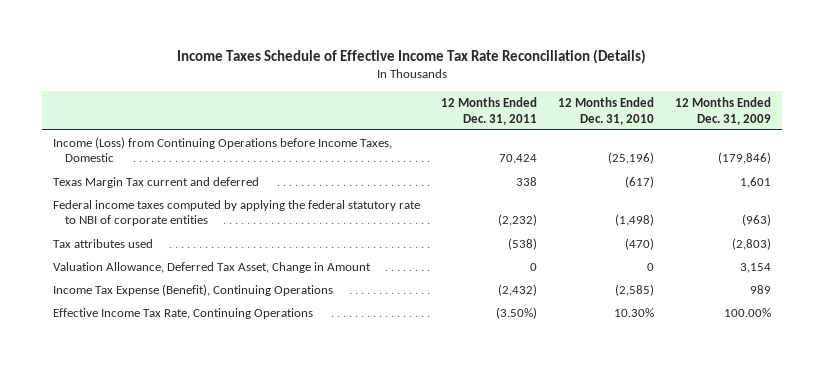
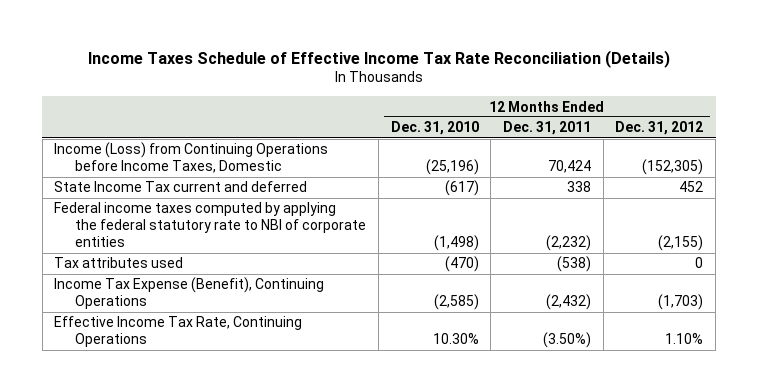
- | 12 Months Ended Dec. 31, 2011 | 12 Months Ended Dec. 31, 2010 | 12 Months Ended Dec. 31, 2009
+ | 12 Months Ended Dec. 31, 2010 | 12 Months Ended Dec. 31, 2011 | 12 Months Ended Dec. 31, 2012
- Texas Margin Tax current and deferred | 338 | (617) | 1,601
+ State Income Tax current and deferred | (617) | 338 | 452
- Valuation Allowance, Deferred Tax Asset, Change in Amount | 0 | 0 | 3,154

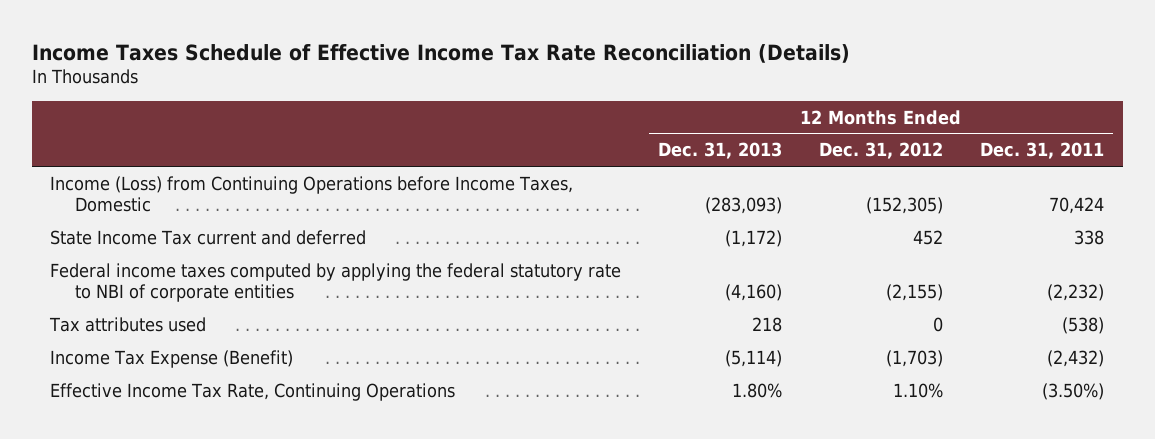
- | 12 Months Ended Dec. 31, 2010 | 12 Months Ended Dec. 31, 2011 | 12 Months Ended Dec. 31, 2012
+ | 12 Months Ended Dec. 31, 2013 | 12 Months Ended Dec. 31, 2012 | 12 Months Ended Dec. 31, 2011
- Income Tax Expense (Benefit), Continuing Operations | (2,585) | (2,432) | (1,703)
+ Income Tax Expense (Benefit) | (5,114) | (1,703) | (2,432)

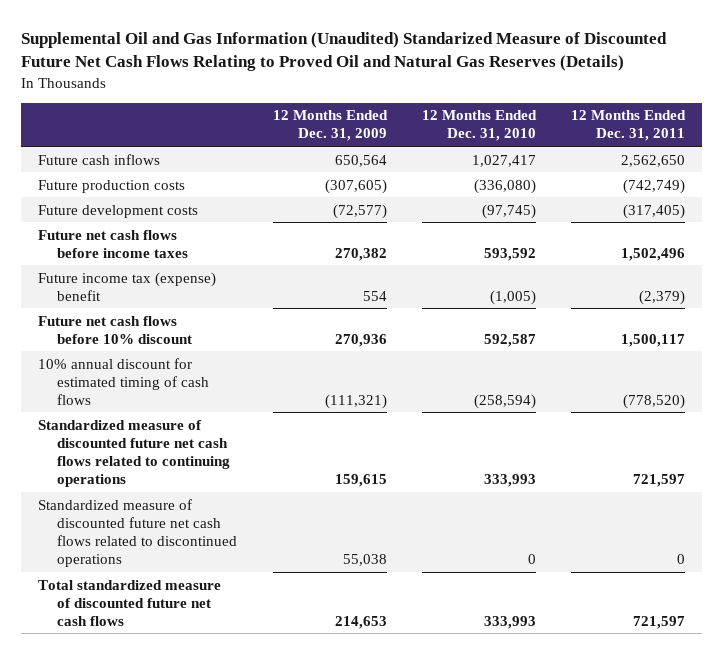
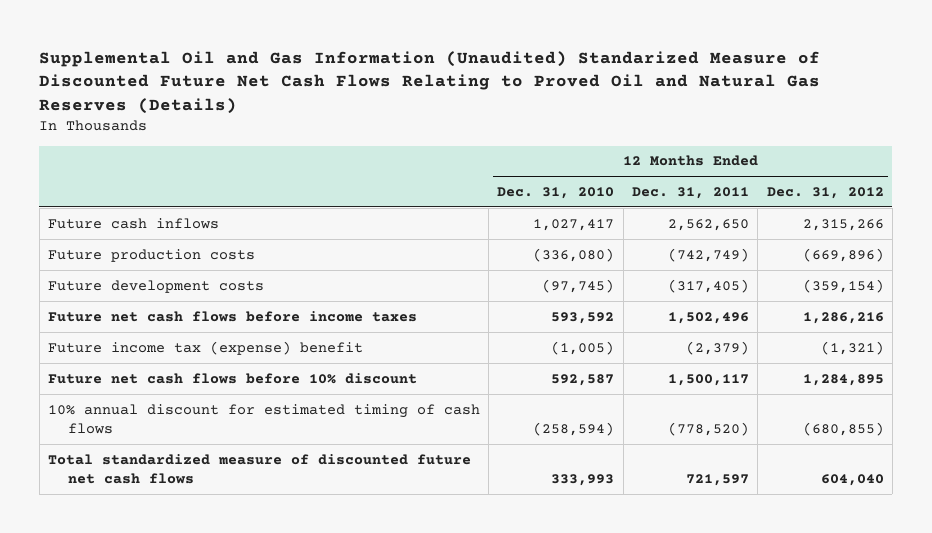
- | 12 Months Ended Dec. 31, 2009 | 12 Months Ended Dec. 31, 2010 | 12 Months Ended Dec. 31, 2011
+ | 12 Months Ended Dec. 31, 2010 | 12 Months Ended Dec. 31, 2011 | 12 Months Ended Dec. 31, 2012
- Standardized measure of discounted future net cash flows related to continuing operations | 159,615 | 333,993 | 721,597
- Standardized measure of discounted future net cash flows related to discontinued operations | 55,038 | 0 | 0

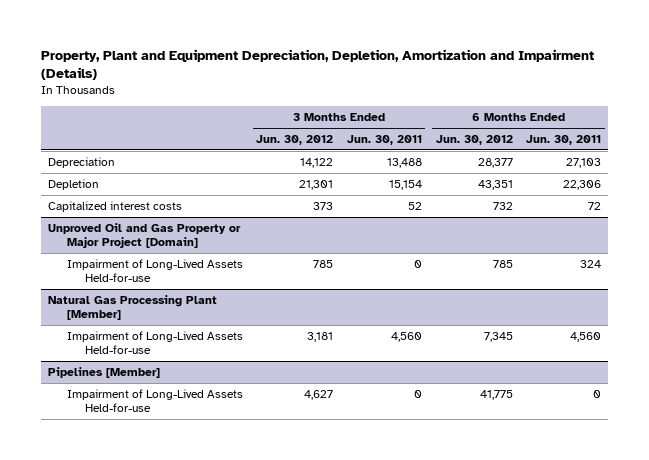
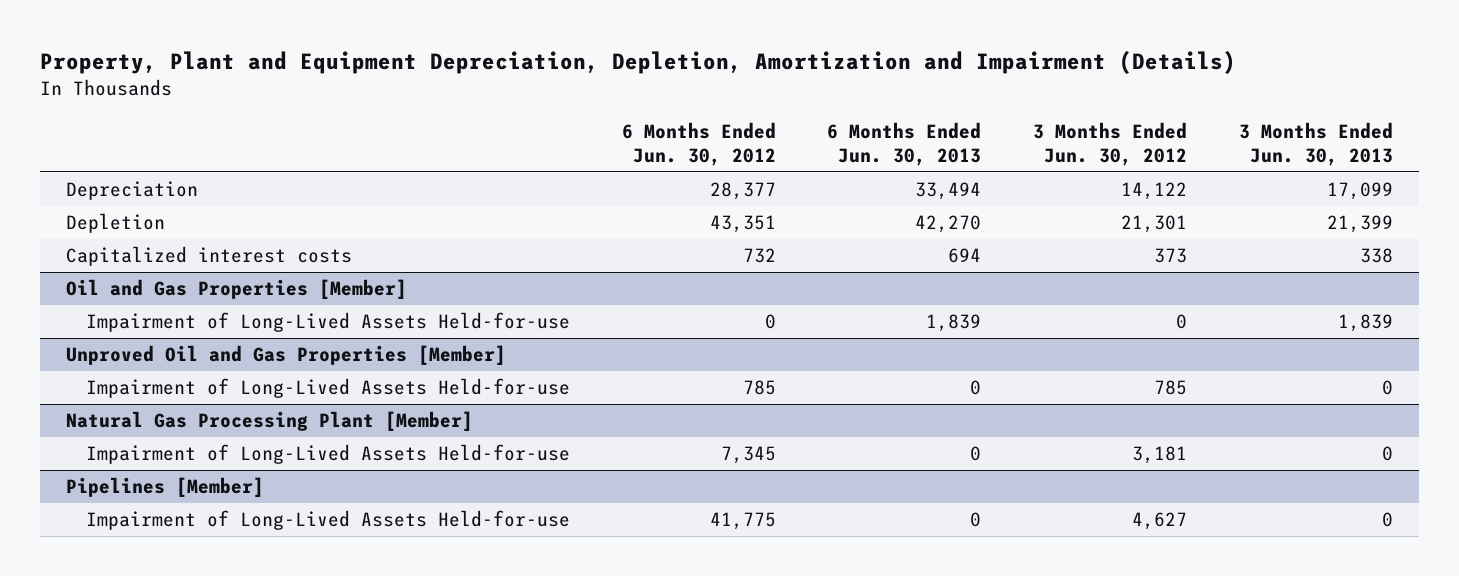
- | 3 Months Ended Jun. 30, 2012 | 3 Months Ended Jun. 30, 2011 | 6 Months Ended Jun. 30, 2012 | 6 Months Ended Jun. 30, 2011
+ | 6 Months Ended Jun. 30, 2012 | 6 Months Ended Jun. 30, 2013 | 3 Months Ended Jun. 30, 2012 | 3 Months Ended Jun. 30, 2013
- Unproved Oil and Gas Property or Major Project [Domain]
+ Oil and Gas Properties [Member]
+ Impairment of Long-Lived Assets Held-for-use | 0 | 1,839 | 0 | 1,839
+ Unproved Oil and Gas Properties [Member]

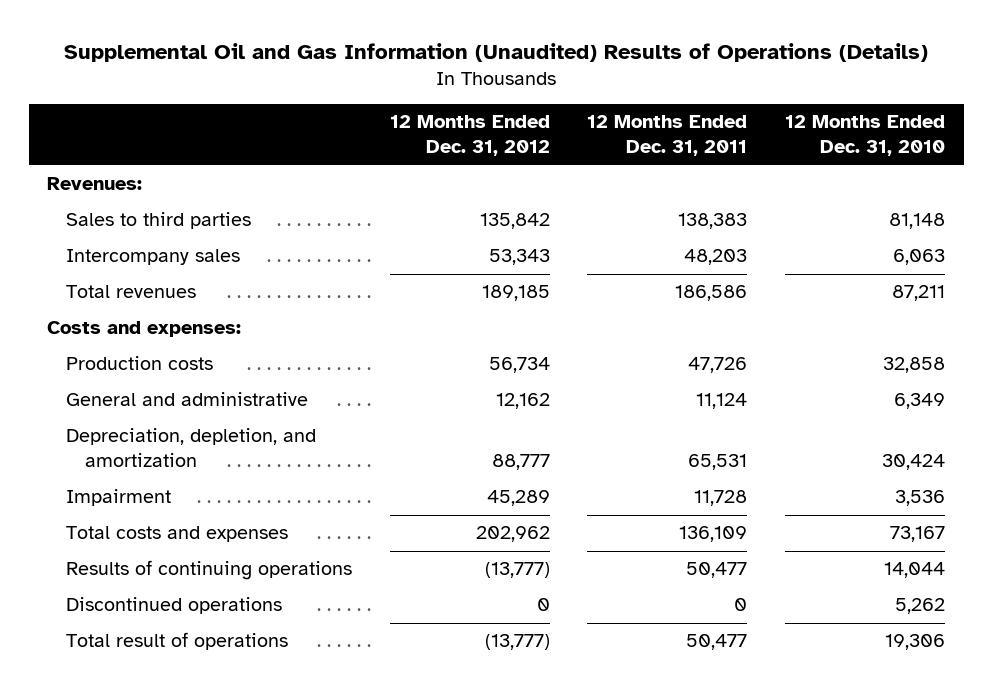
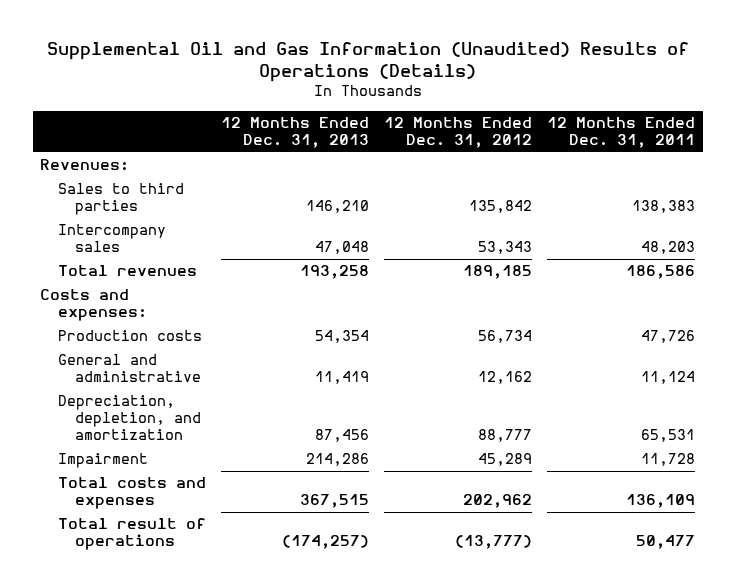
- | 12 Months Ended Dec. 31, 2012 | 12 Months Ended Dec. 31, 2011 | 12 Months Ended Dec. 31, 2010
+ | 12 Months Ended Dec. 31, 2013 | 12 Months Ended Dec. 31, 2012 | 12 Months Ended Dec. 31, 2011
- Results of continuing operations | (13,777) | 50,477 | 14,044
- Discontinued operations | 0 | 0 | 5,262

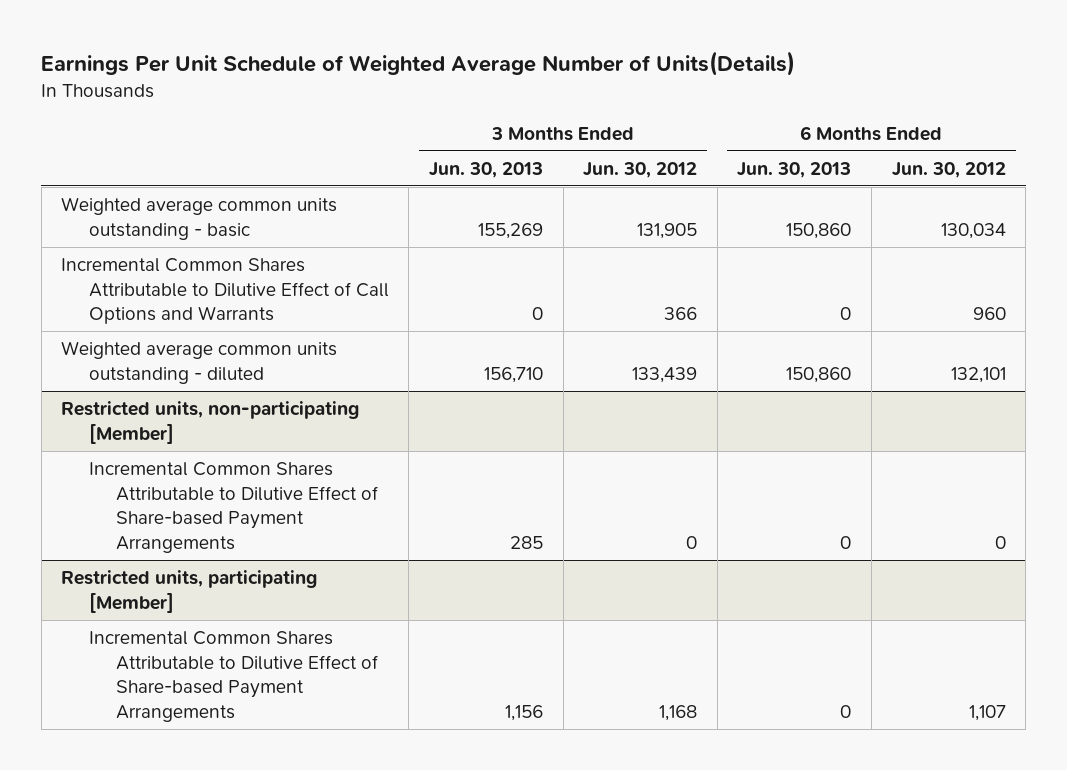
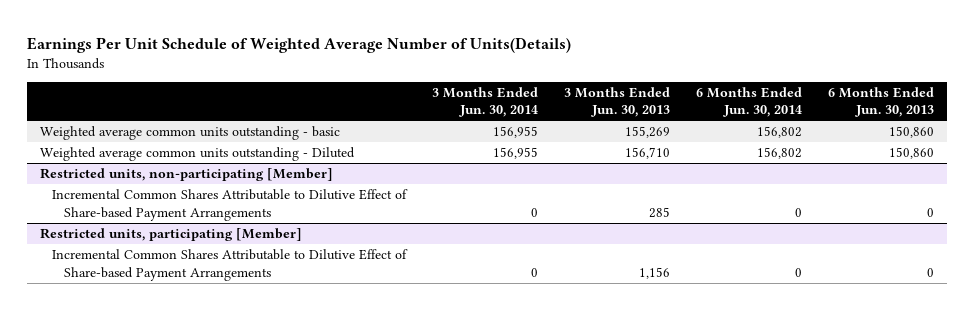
- | 3 Months Ended Jun. 30, 2013 | 3 Months Ended Jun. 30, 2012 | 6 Months Ended Jun. 30, 2013 | 6 Months Ended Jun. 30, 2012
+ | 3 Months Ended Jun. 30, 2014 | 3 Months Ended Jun. 30, 2013 | 6 Months Ended Jun. 30, 2014 | 6 Months Ended Jun. 30, 2013
- Incremental Common Shares Attributable to Dilutive Effect of Call Options and Warrants | 0 | 366 | 0 | 960
- Weighted average common units outstanding - diluted | 156,710 | 133,439 | 150,860 | 132,101
+ Weighted average common units outstanding - Diluted | 156,955 | 156,710 | 156,802 | 150,860

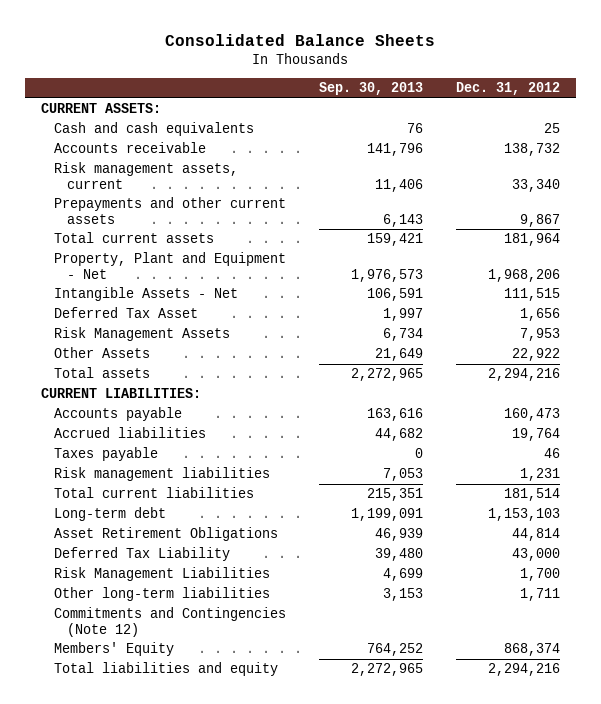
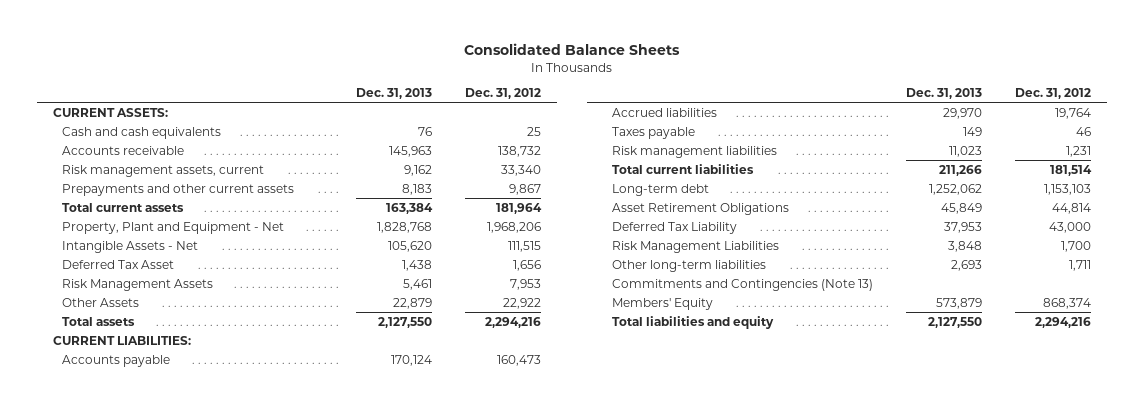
- | Sep. 30, 2013 | Dec. 31, 2012
+ | Dec. 31, 2013 | Dec. 31, 2012
- Commitments and Contingencies (Note 12)
+ Commitments and Contingencies (Note 13)

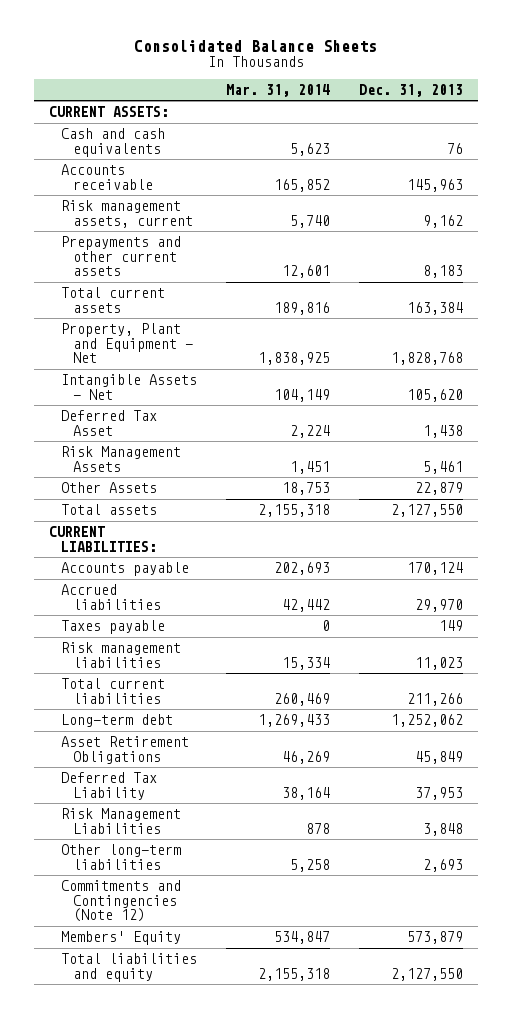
- | Dec. 31, 2013 | Dec. 31, 2012
+ | Mar. 31, 2014 | Dec. 31, 2013
- Commitments and Contingencies (Note 13)
+ Commitments and Contingencies (Note 12)

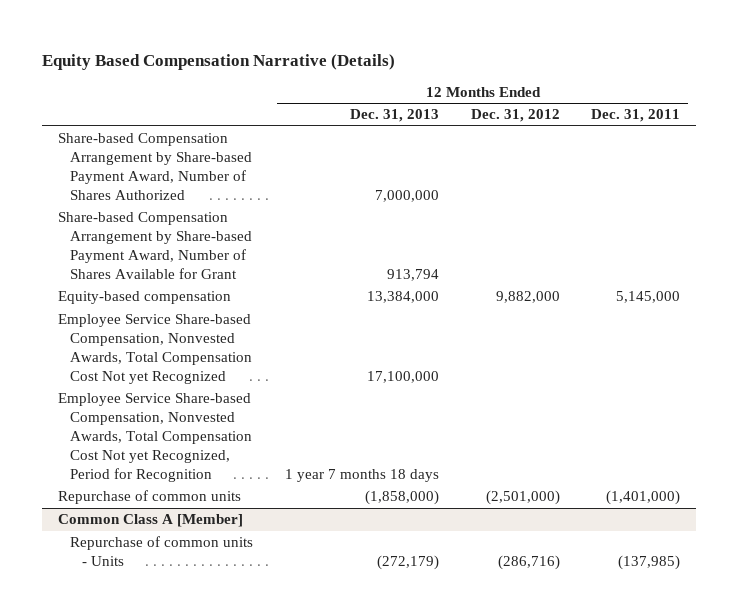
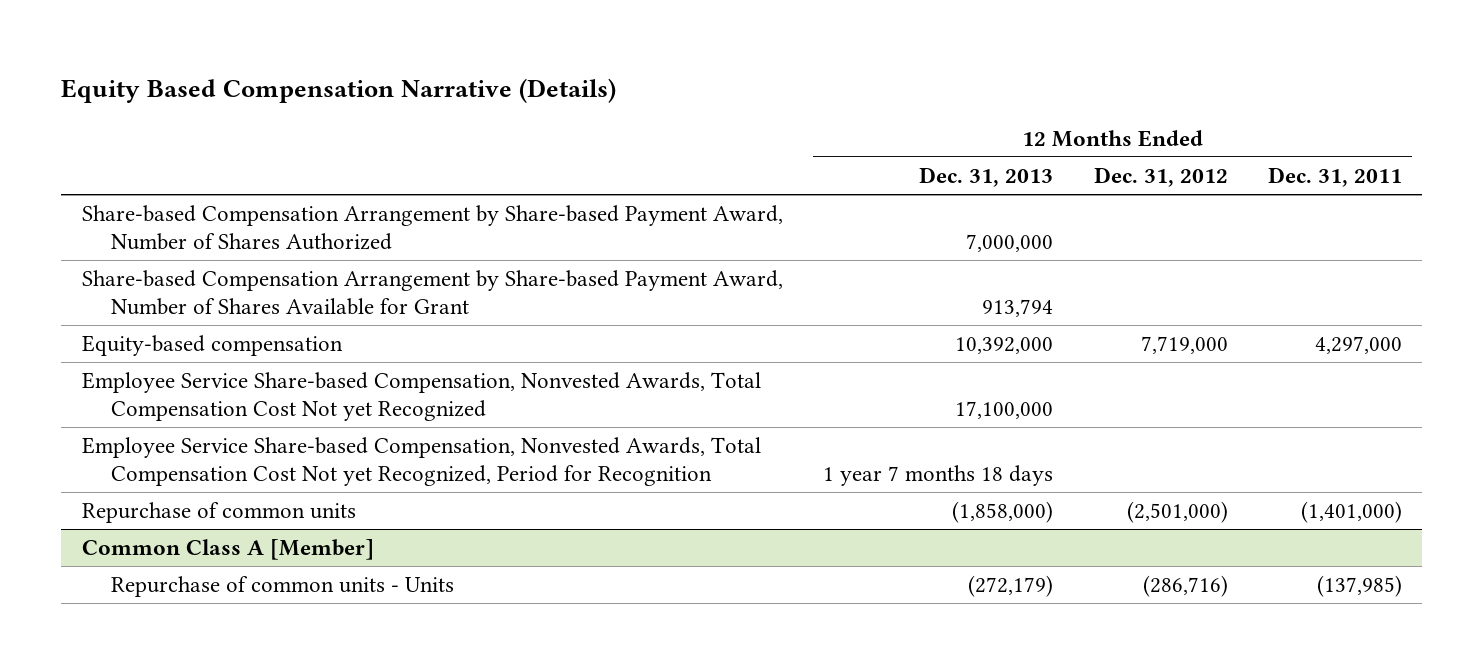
- Equity-based compensation | 13,384,000 | 9,882,000 | 5,145,000
+ Equity-based compensation | 10,392,000 | 7,719,000 | 4,297,000

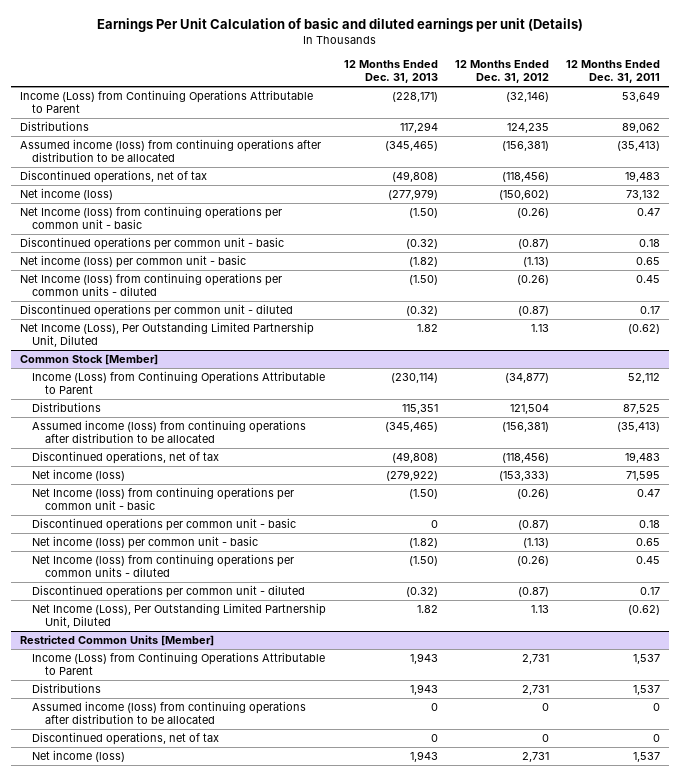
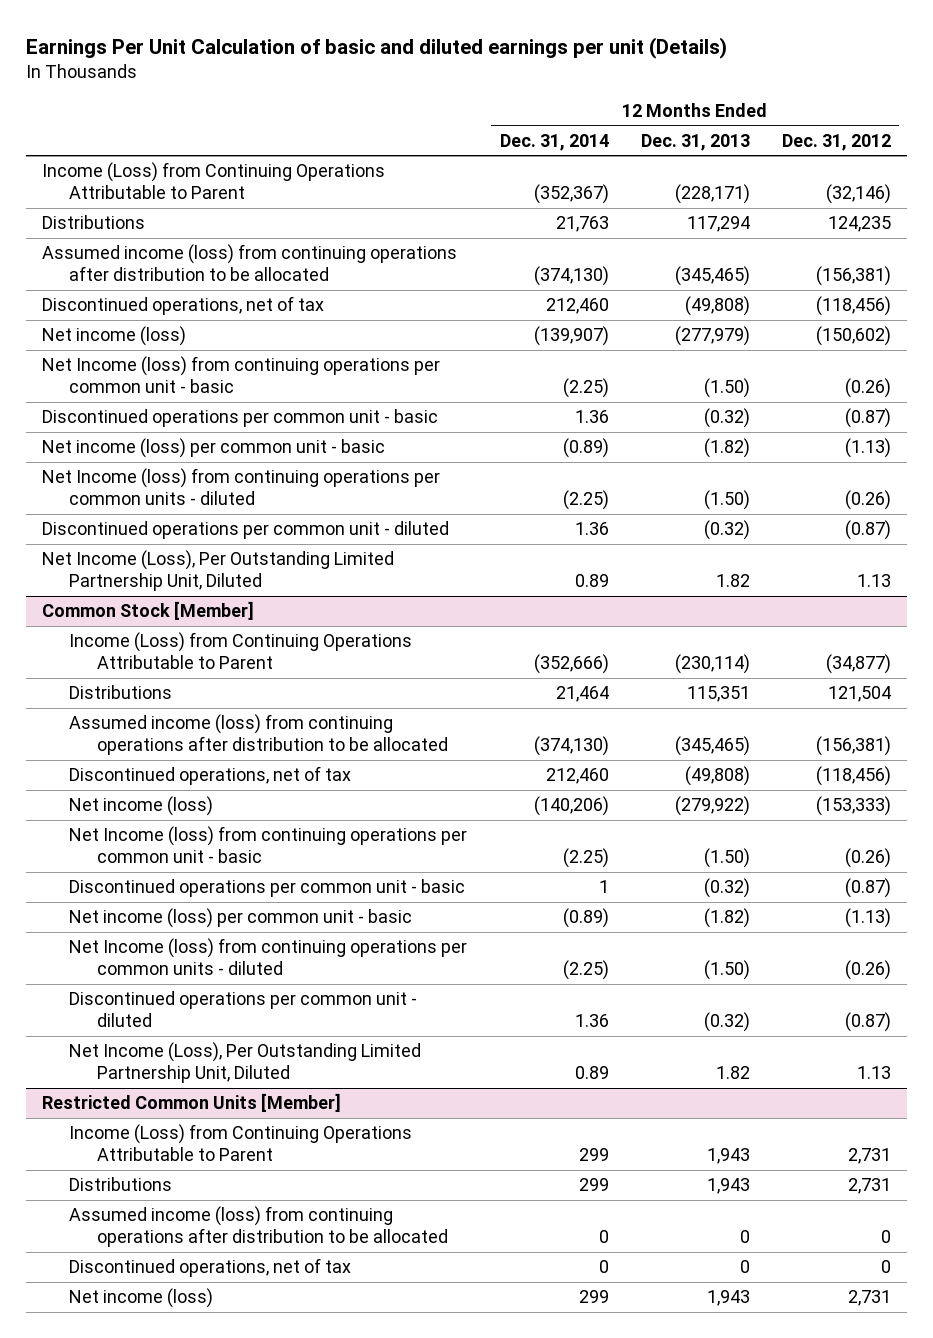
- | 12 Months Ended Dec. 31, 2013 | 12 Months Ended Dec. 31, 2012 | 12 Months Ended Dec. 31, 2011
+ | 12 Months Ended Dec. 31, 2014 | 12 Months Ended Dec. 31, 2013 | 12 Months Ended Dec. 31, 2012
@ Common Stock [Member]
- Discontinued operations per common unit - basic | 0 | (0.87) | 0.18
+ Discontinued operations per common unit - basic | 1 | (0.32) | (0.87)

